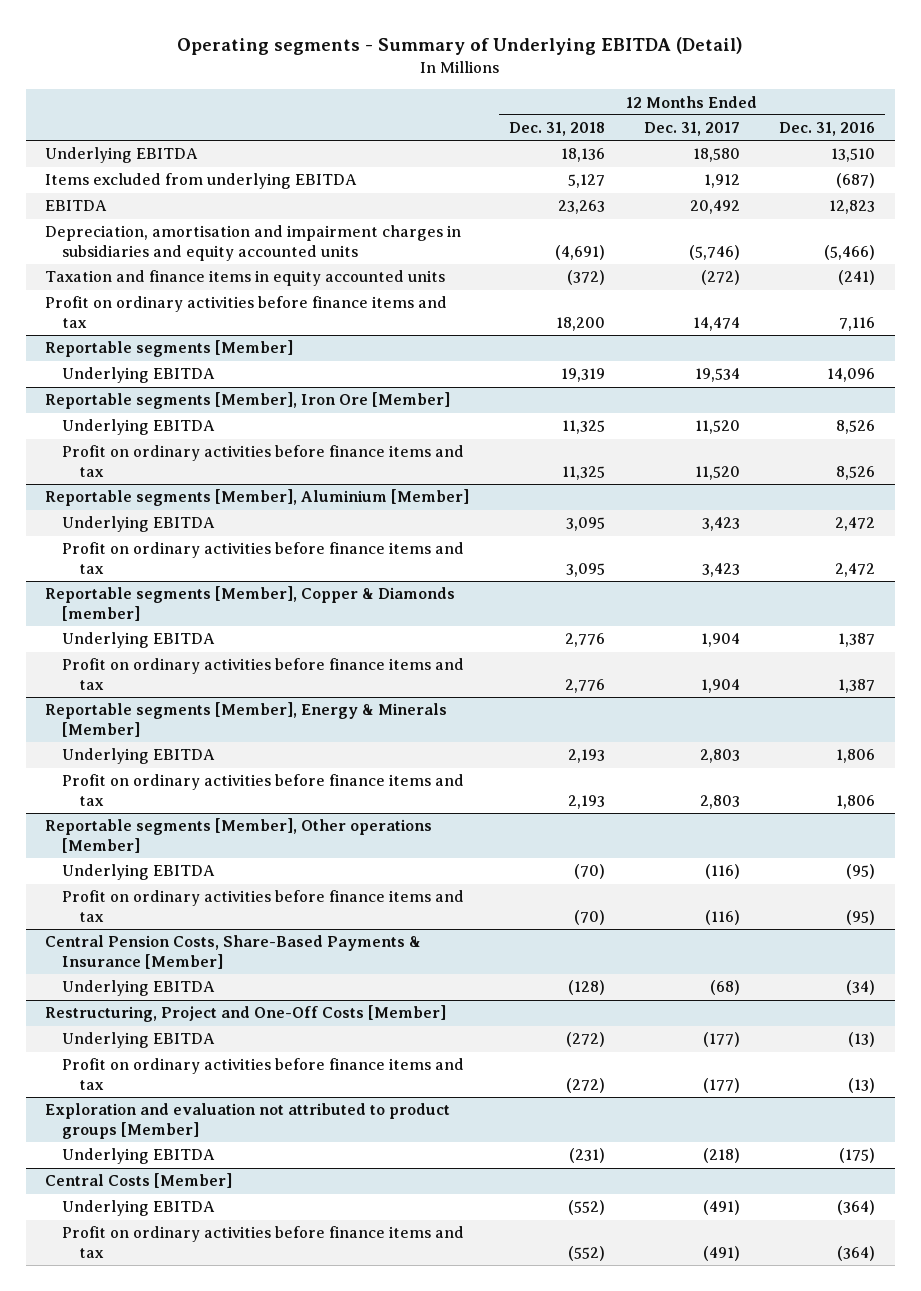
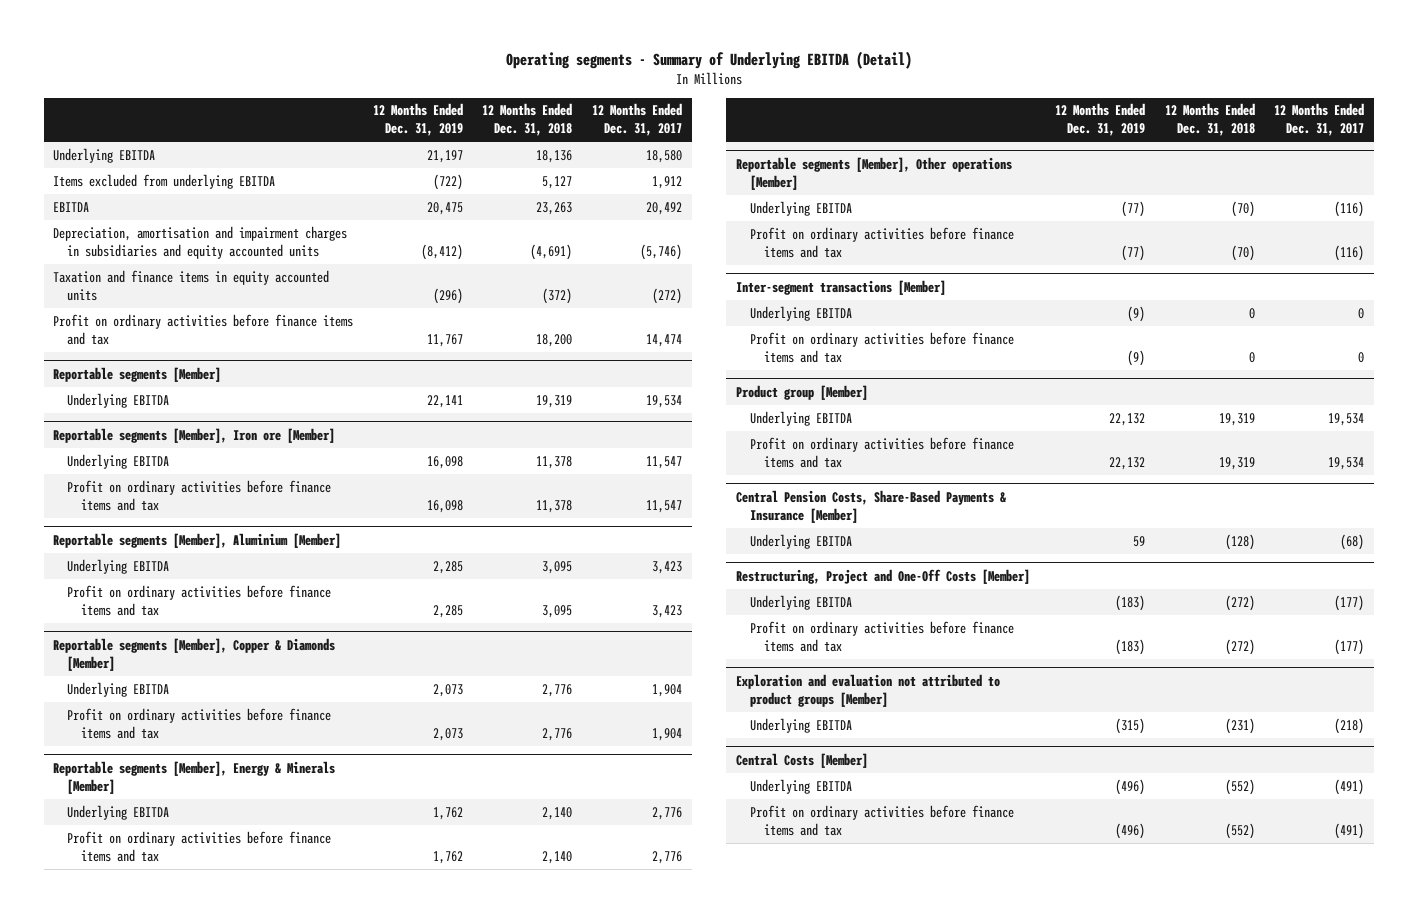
- | 12 Months Ended Dec. 31, 2018 | 12 Months Ended Dec. 31, 2017 | 12 Months Ended Dec. 31, 2016
+ | 12 Months Ended Dec. 31, 2019 | 12 Months Ended Dec. 31, 2018 | 12 Months Ended Dec. 31, 2017
- Reportable segments [Member], Iron Ore [Member]
- Underlying EBITDA | 11,325 | 11,520 | 8,526
- Profit on ordinary activities before finance items and tax | 11,325 | 11,520 | 8,526
+ Reportable segments [Member], Iron ore [Member]
+ Underlying EBITDA | 16,098 | 11,378 | 11,547
+ Profit on ordinary activities before finance items and tax | 16,098 | 11,378 | 11,547
- Reportable segments [Member], Copper & Diamonds [member]
+ Reportable segments [Member], Copper & Diamonds [Member]
@ Reportable segments [Member], Energy & Minerals [Member]
- Underlying EBITDA | 2,193 | 2,803 | 1,806
- Profit on ordinary activities before finance items and tax | 2,193 | 2,803 | 1,806
+ Underlying EBITDA | 1,762 | 2,140 | 2,776
+ Profit on ordinary activities before finance items and tax | 1,762 | 2,140 | 2,776
+ Inter-segment transactions [Member]
+ Underlying EBITDA | (9) | 0 | 0
+ Profit on ordinary activities before finance items and tax | (9) | 0 | 0
+ Product group [Member]
+ Underlying EBITDA | 22,132 | 19,319 | 19,534
+ Profit on ordinary activities before finance items and tax | 22,132 | 19,319 | 19,534

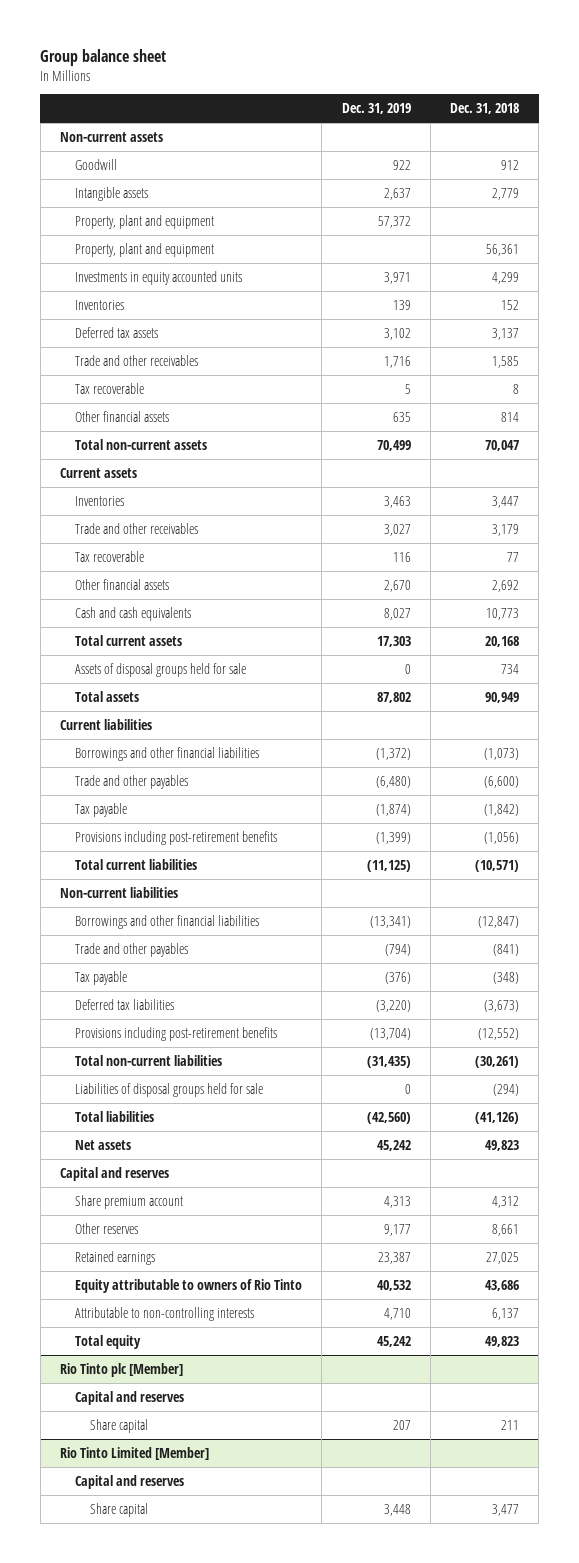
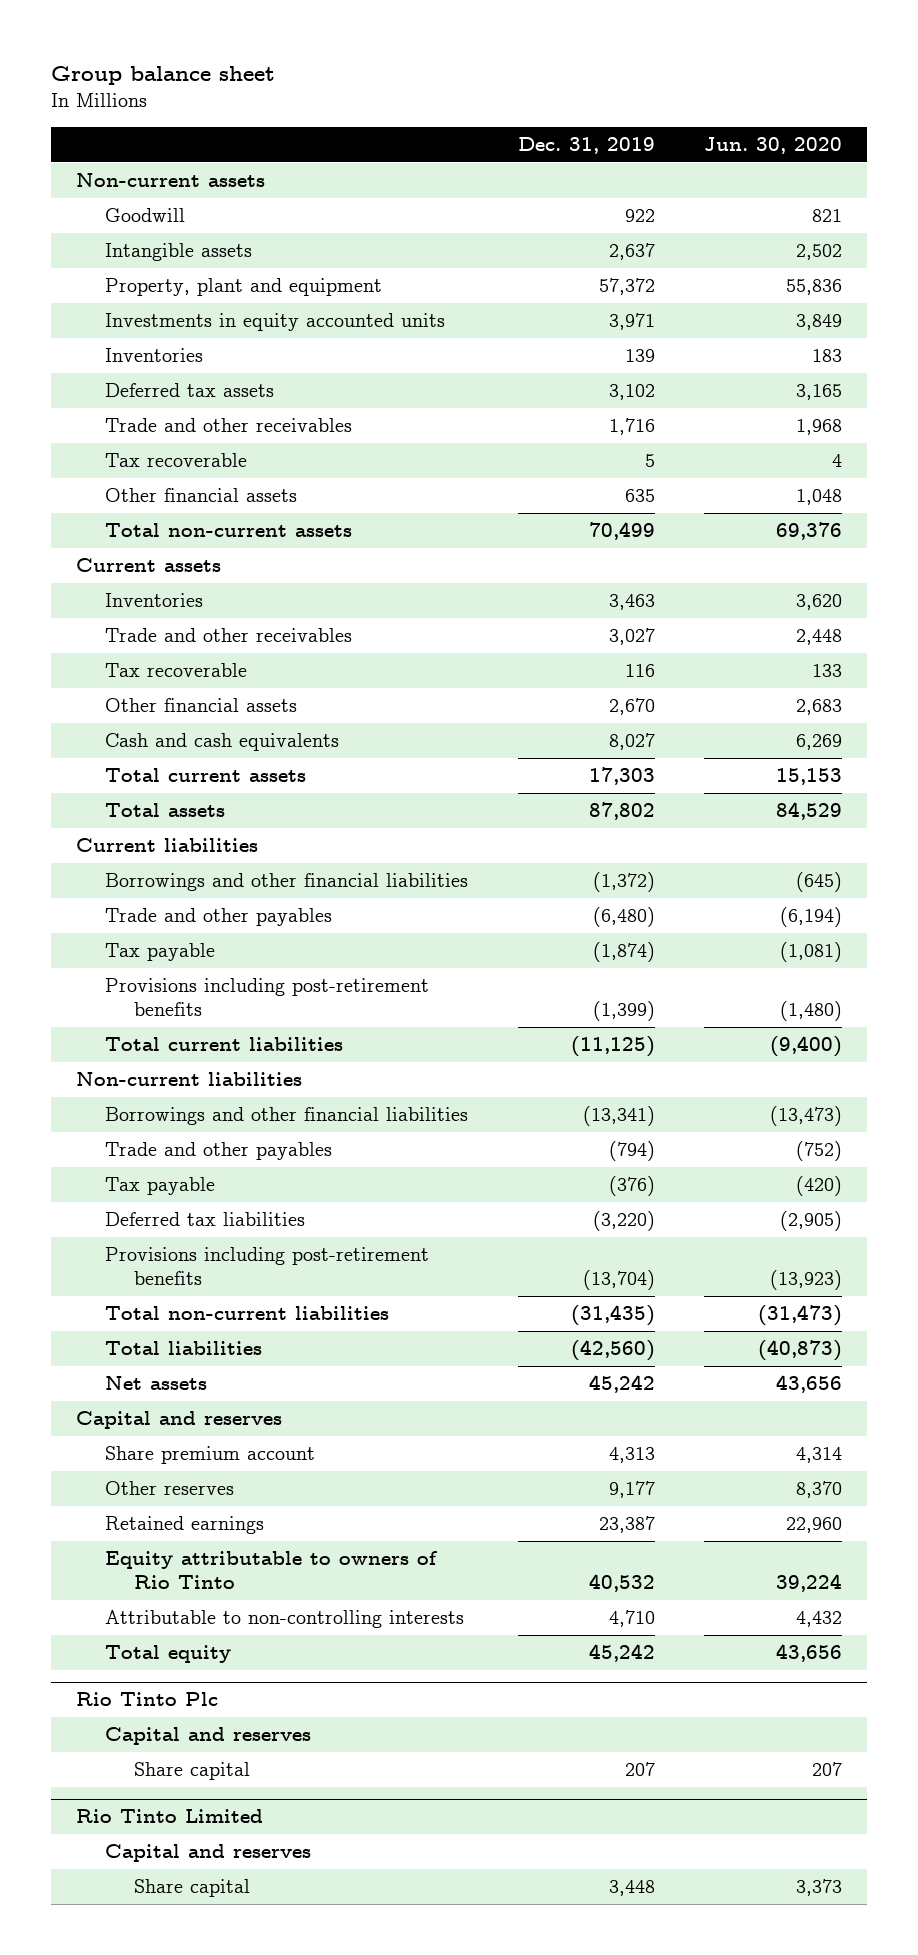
- | Dec. 31, 2019 | Dec. 31, 2018
+ | Dec. 31, 2019 | Jun. 30, 2020
- Property, plant and equipment | | 56,361
- Assets of disposal groups held for sale | 0 | 734
- Liabilities of disposal groups held for sale | 0 | (294)
- Rio Tinto plc [Member]
+ Rio Tinto Plc
- Rio Tinto Limited [Member]
+ Rio Tinto Limited

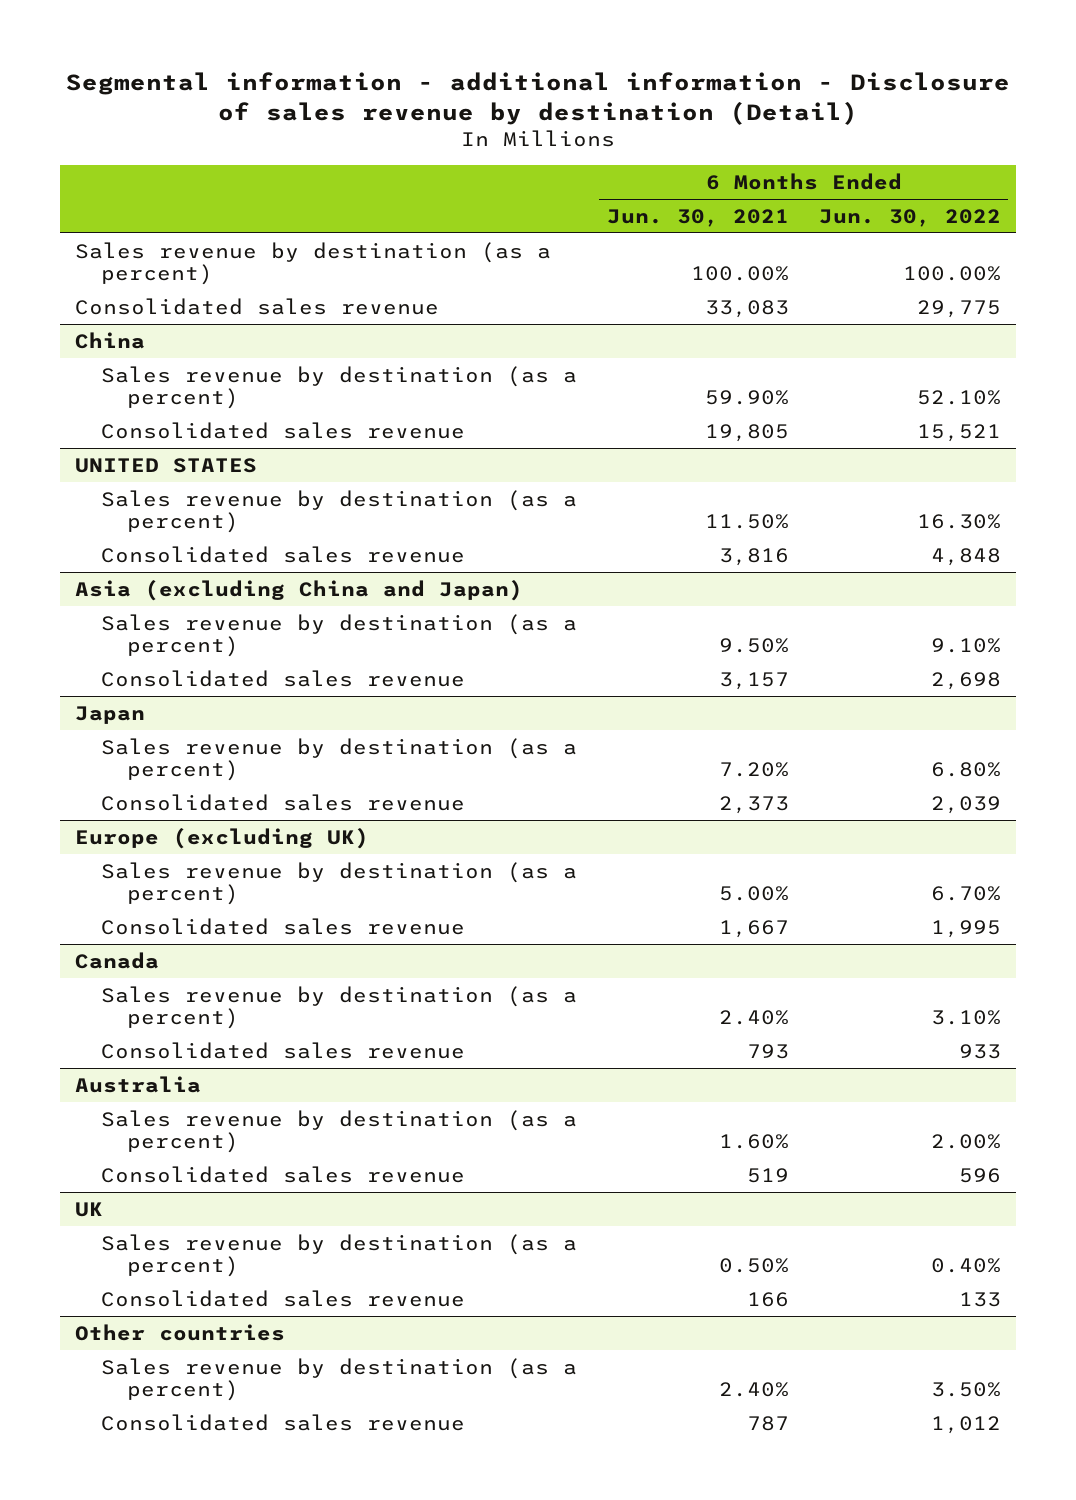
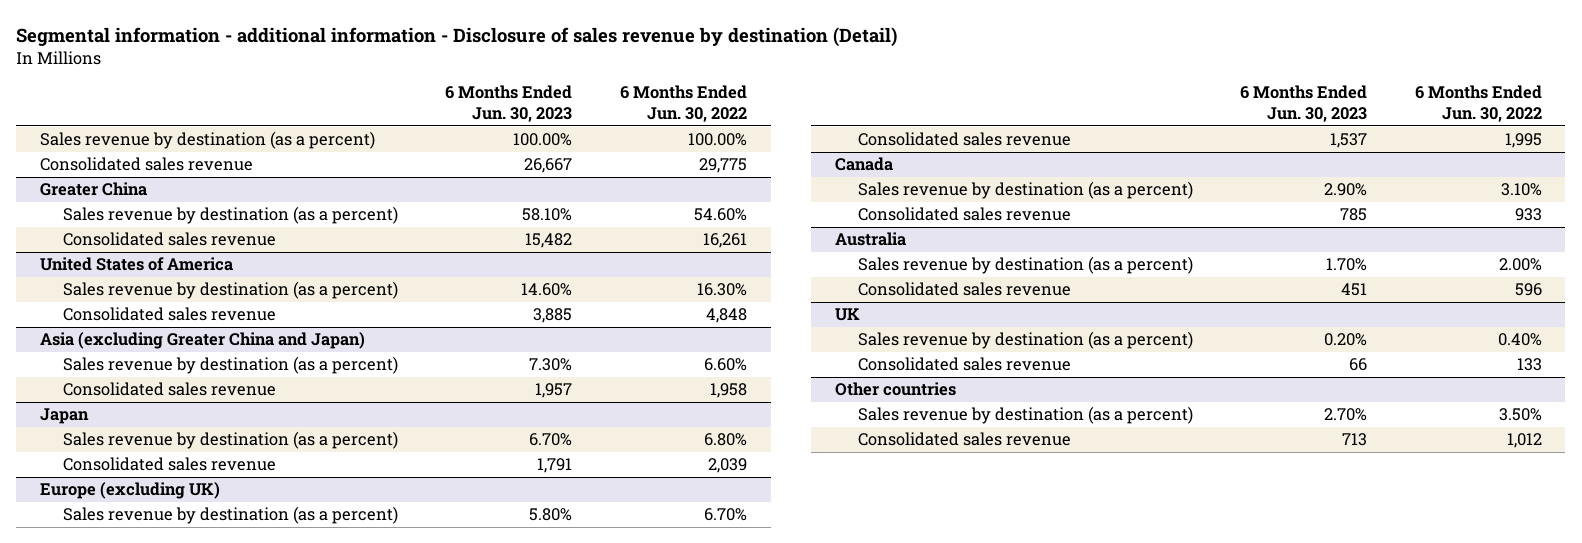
- | 6 Months Ended Jun. 30, 2021 | 6 Months Ended Jun. 30, 2022
+ | 6 Months Ended Jun. 30, 2023 | 6 Months Ended Jun. 30, 2022
- China
- Sales revenue by destination (as a percent) | 59.90% | 52.10%
- Consolidated sales revenue | 19,805 | 15,521
- UNITED STATES
+ Greater China
+ Sales revenue by destination (as a percent) | 58.10% | 54.60%
+ Consolidated sales revenue | 15,482 | 16,261
+ United States of America
- Asia (excluding China and Japan)
- Sales revenue by destination (as a percent) | 9.50% | 9.10%
- Consolidated sales revenue | 3,157 | 2,698
+ Asia (excluding Greater China and Japan)
+ Sales revenue by destination (as a percent) | 7.30% | 6.60%
+ Consolidated sales revenue | 1,957 | 1,958

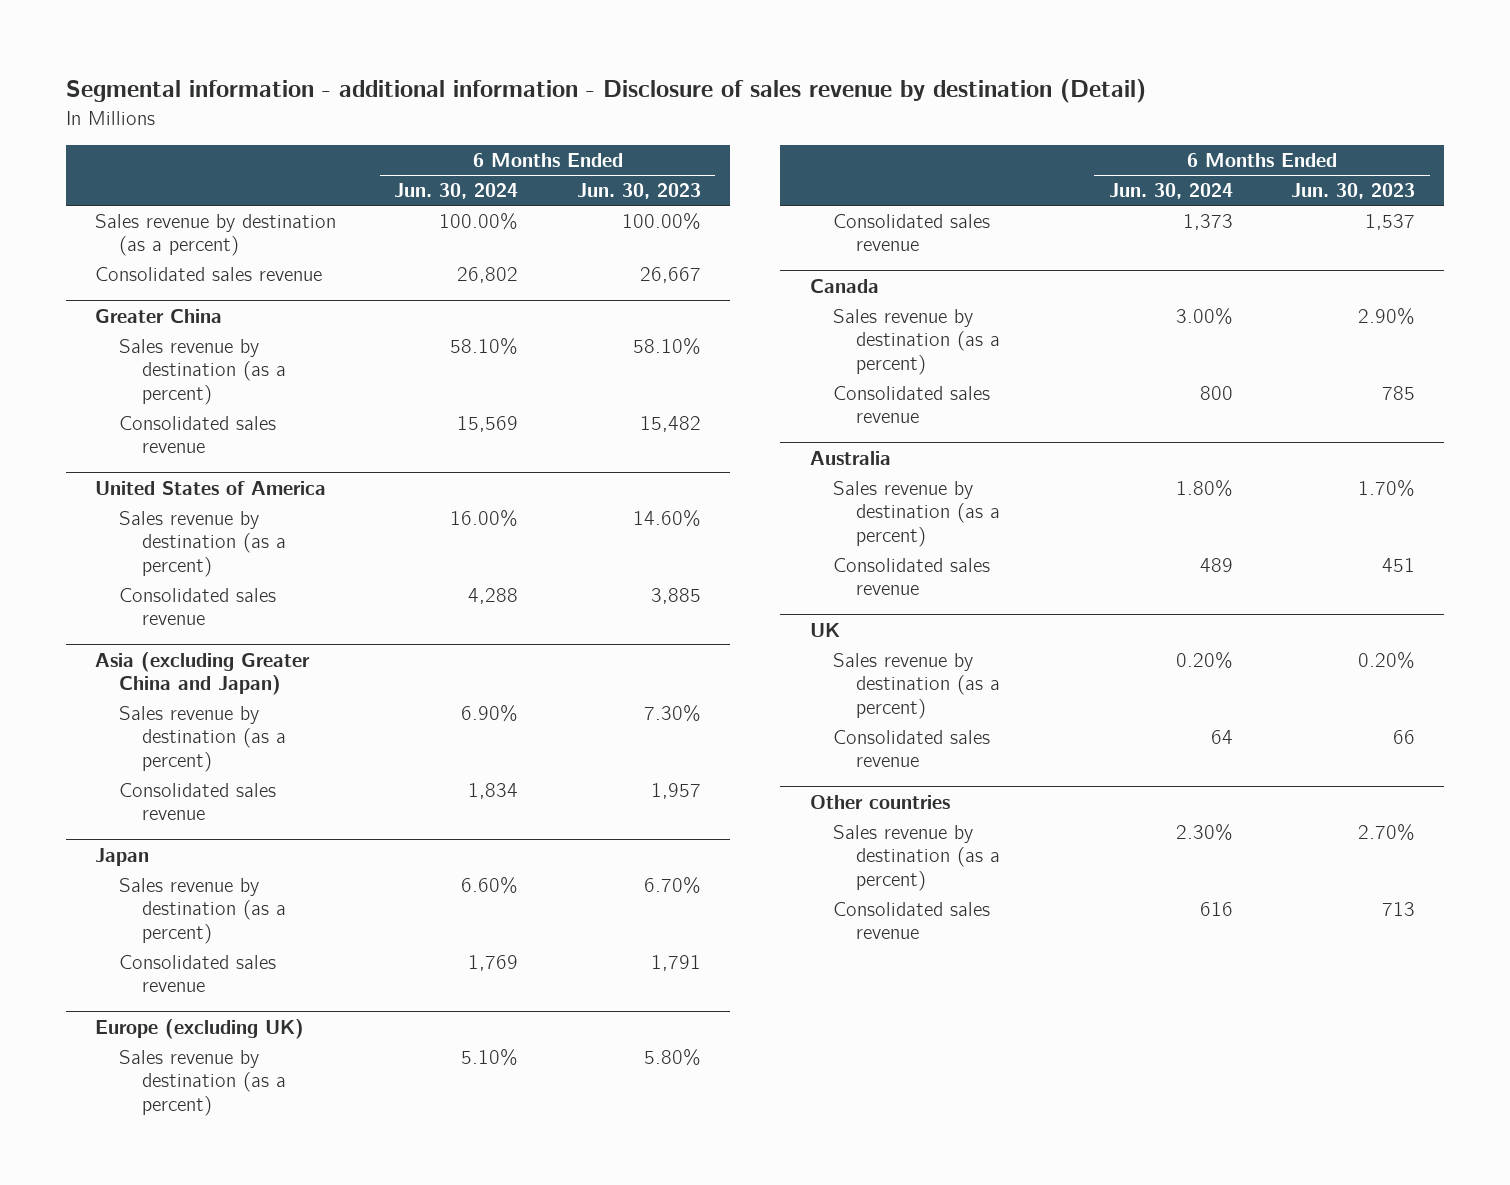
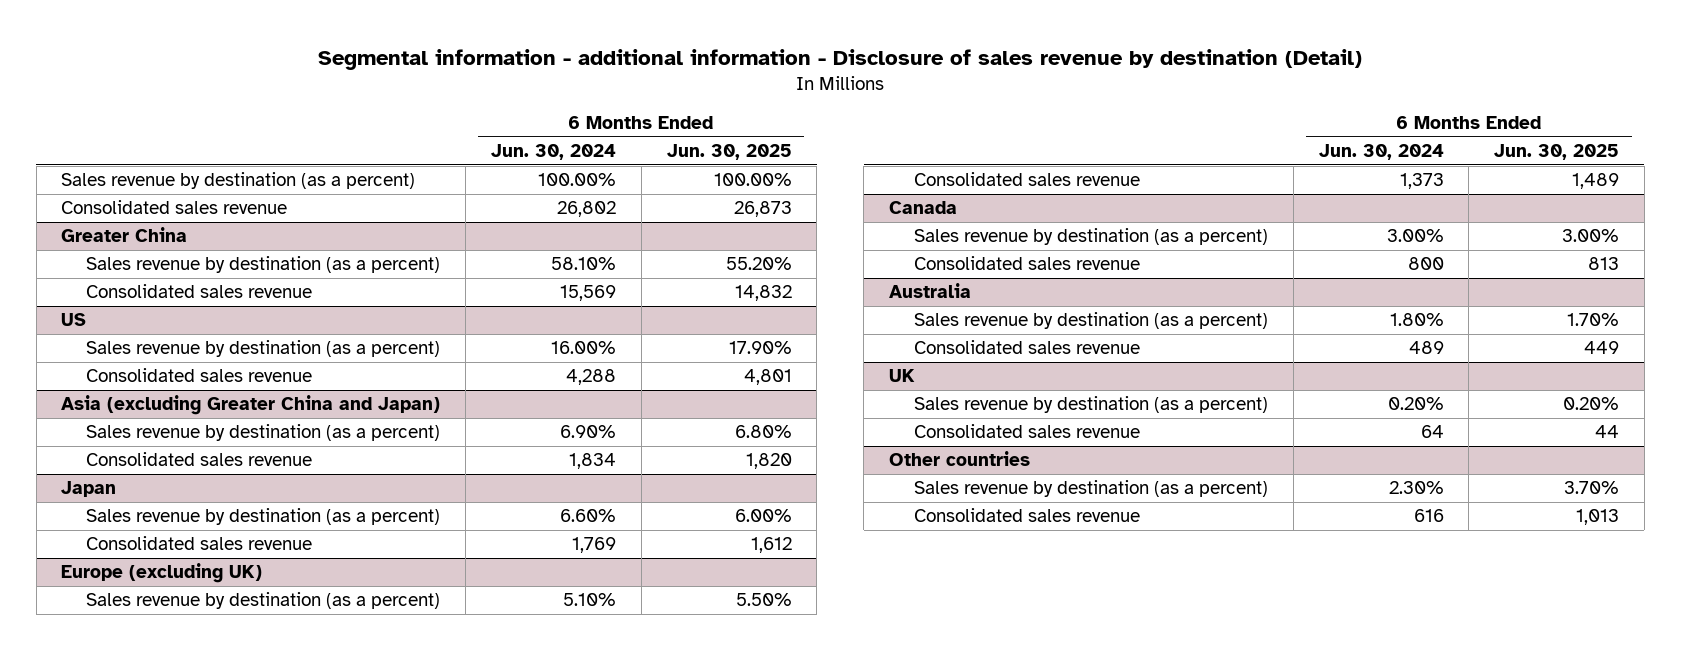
- | 6 Months Ended Jun. 30, 2024 | 6 Months Ended Jun. 30, 2023
+ | 6 Months Ended Jun. 30, 2024 | 6 Months Ended Jun. 30, 2025
- United States of America
+ US

